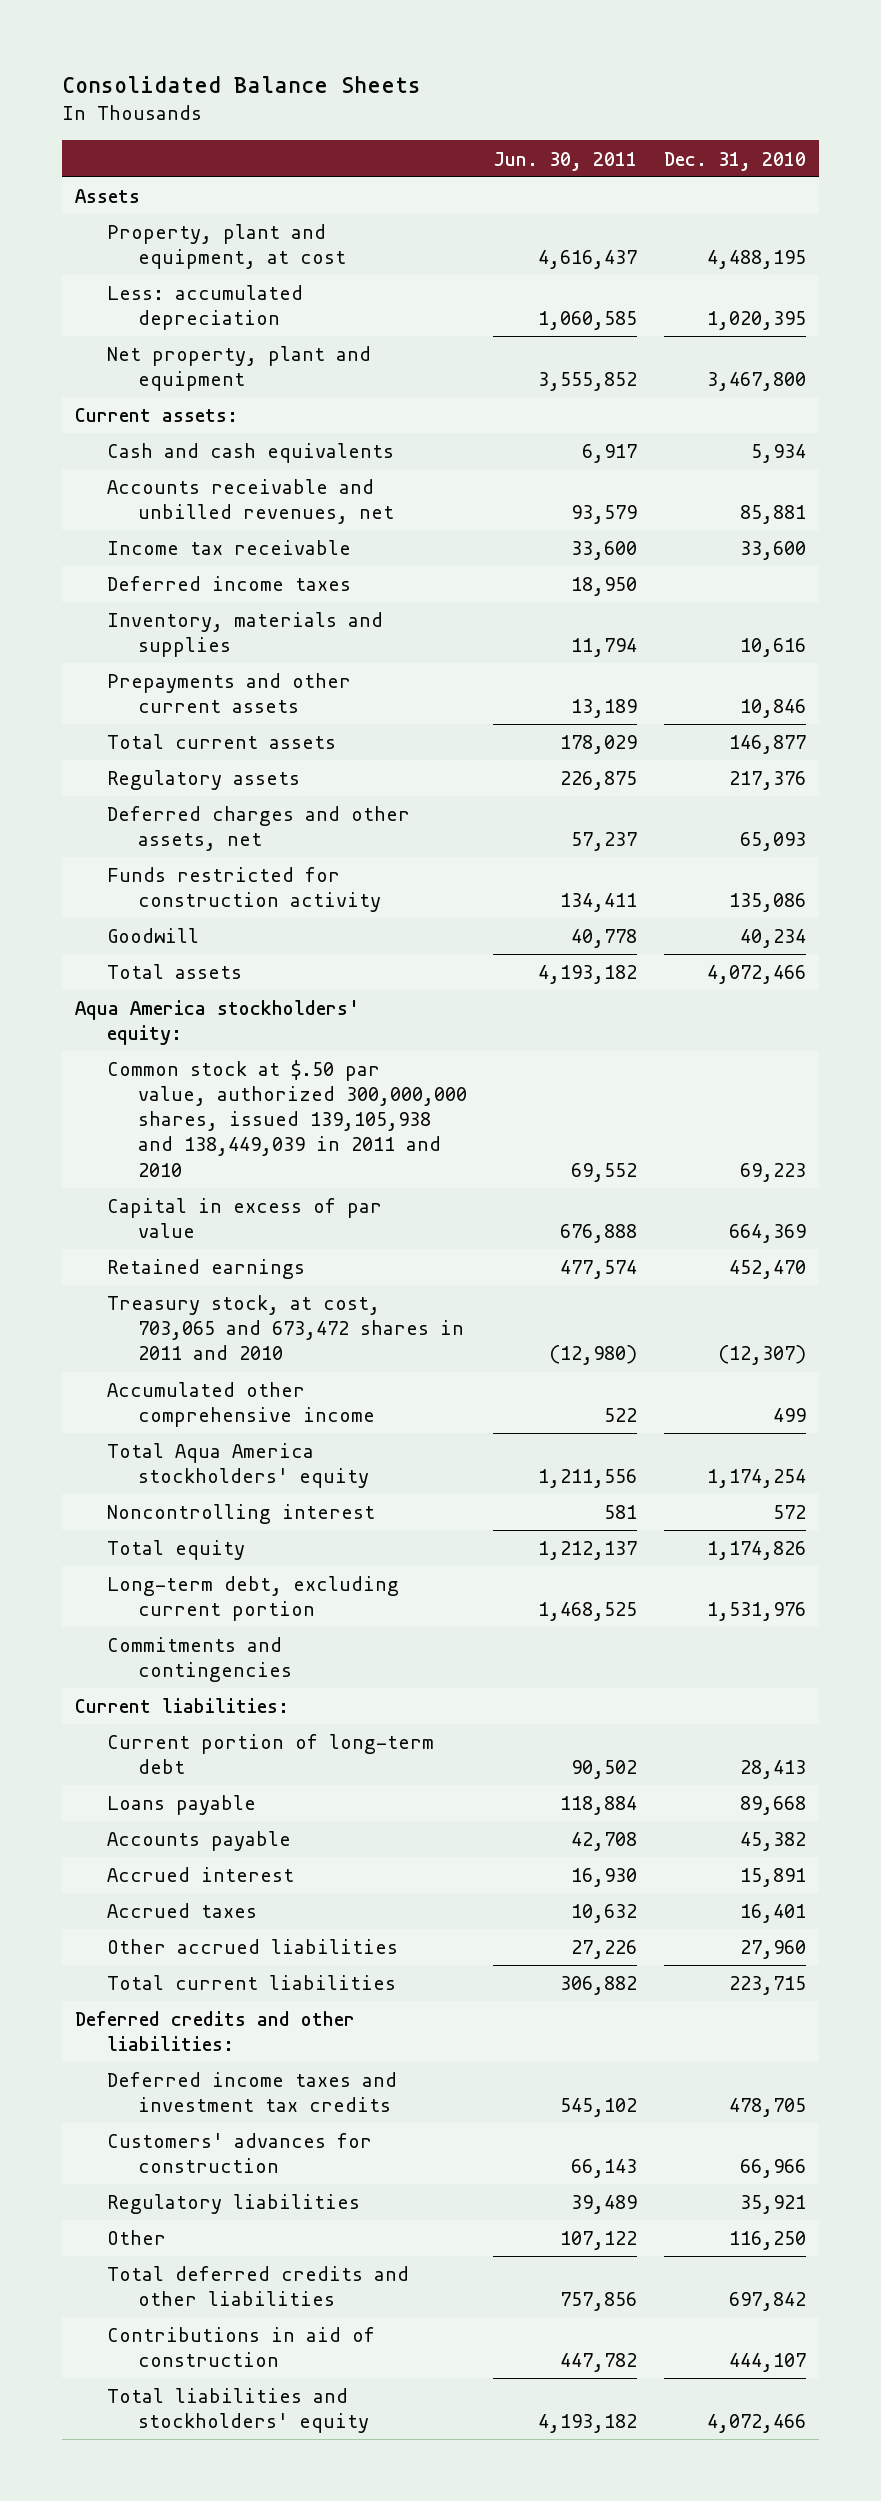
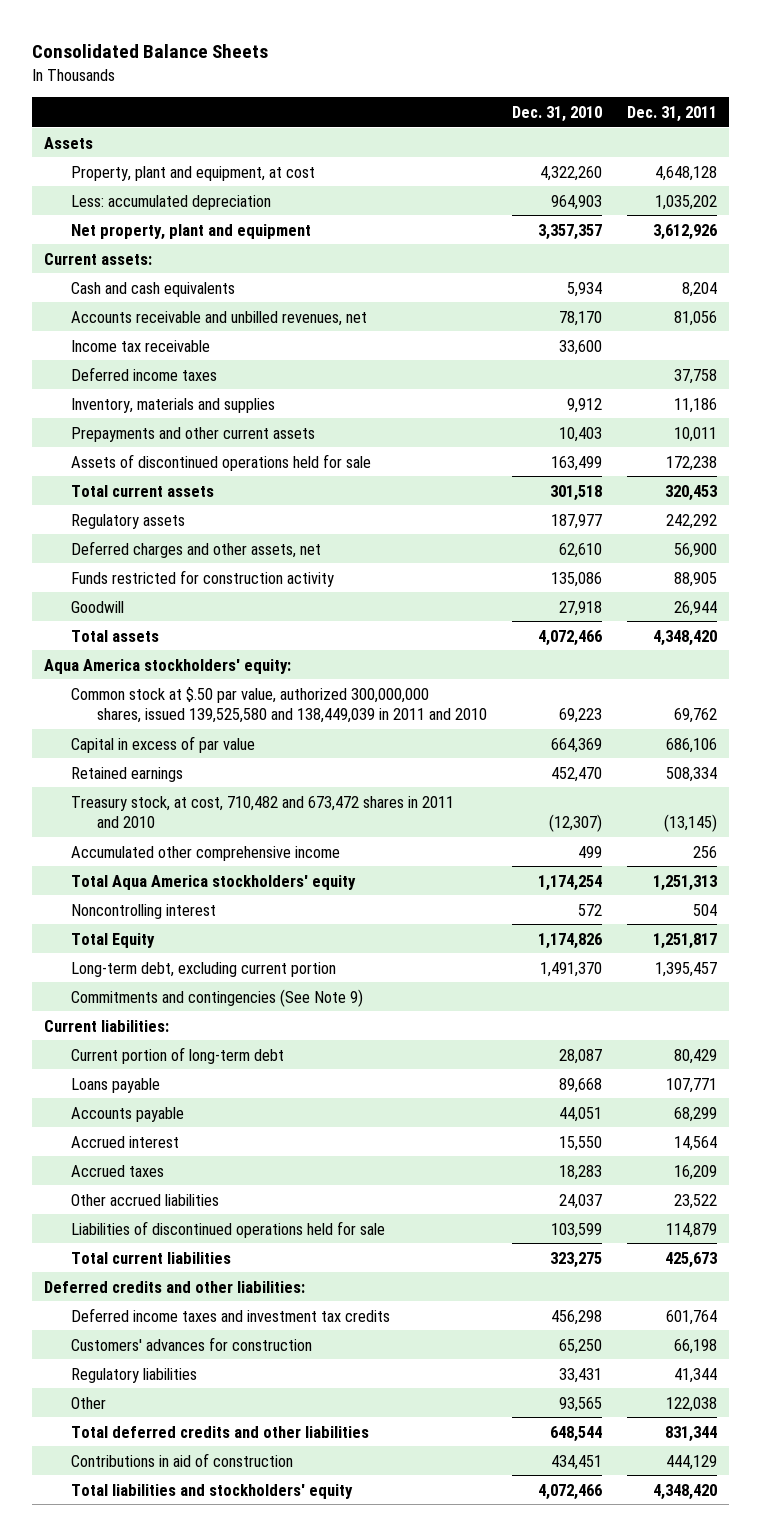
- | Jun. 30, 2011 | Dec. 31, 2010
+ | Dec. 31, 2010 | Dec. 31, 2011
- Property, plant and equipment, at cost | 4,616,437 | 4,488,195
- Less: accumulated depreciation | 1,060,585 | 1,020,395
- Net property, plant and equipment | 3,555,852 | 3,467,800
+ Property, plant and equipment, at cost | 4,322,260 | 4,648,128
+ Less: accumulated depreciation | 964,903 | 1,035,202
+ Net property, plant and equipment | 3,357,357 | 3,612,926
- Accounts receivable and unbilled revenues, net | 93,579 | 85,881
+ Accounts receivable and unbilled revenues, net | 78,170 | 81,056
- Inventory, materials and supplies | 11,794 | 10,616
- Prepayments and other current assets | 13,189 | 10,846
- Total current assets | 178,029 | 146,877
- Regulatory assets | 226,875 | 217,376
- Deferred charges and other assets, net | 57,237 | 65,093
+ Inventory, materials and supplies | 9,912 | 11,186
+ Prepayments and other current assets | 10,403 | 10,011
+ Assets of discontinued operations held for sale | 163,499 | 172,238
+ Total current assets | 301,518 | 320,453
+ Regulatory assets | 187,977 | 242,292
+ Deferred charges and other assets, net | 62,610 | 56,900
- Goodwill | 40,778 | 40,234
+ Goodwill | 27,918 | 26,944
- Common stock at $.50 par value, authorized 300,000,000 shares, issued 139,105,938 and 138,449,039 in 2011 and 2010 | 69,552 | 69,223
+ Common stock at $.50 par value, authorized 300,000,000 shares, issued 139,525,580 and 138,449,039 in 2011 and 2010 | 69,223 | 69,762
- Treasury stock, at cost, 703,065 and 673,472 shares in 2011 and 2010 | (12,980) | (12,307)
+ Treasury stock, at cost, 710,482 and 673,472 shares in 2011 and 2010 | (12,307) | (13,145)
- Total equity | 1,212,137 | 1,174,826
- Long-term debt, excluding current portion | 1,468,525 | 1,531,976
- Commitments and contingencies
+ Total Equity | 1,174,826 | 1,251,817
+ Long-term debt, excluding current portion | 1,491,370 | 1,395,457
+ Commitments and contingencies (See Note 9)
- Current portion of long-term debt | 90,502 | 28,413
+ Current portion of long-term debt | 28,087 | 80,429
- Accounts payable | 42,708 | 45,382
- Accrued interest | 16,930 | 15,891
- Accrued taxes | 10,632 | 16,401
- Other accrued liabilities | 27,226 | 27,960
- Total current liabilities | 306,882 | 223,715
+ Accounts payable | 44,051 | 68,299
+ Accrued interest | 15,550 | 14,564
+ Accrued taxes | 18,283 | 16,209
+ Other accrued liabilities | 24,037 | 23,522
+ Liabilities of discontinued operations held for sale | 103,599 | 114,879
+ Total current liabilities | 323,275 | 425,673
- Deferred income taxes and investment tax credits | 545,102 | 478,705
- Customers' advances for construction | 66,143 | 66,966
- Regulatory liabilities | 39,489 | 35,921
- Other | 107,122 | 116,250
- Total deferred credits and other liabilities | 757,856 | 697,842
- Contributions in aid of construction | 447,782 | 444,107
+ Deferred income taxes and investment tax credits | 456,298 | 601,764
+ Customers' advances for construction | 65,250 | 66,198
+ Regulatory liabilities | 33,431 | 41,344
+ Other | 93,565 | 122,038
+ Total deferred credits and other liabilities | 648,544 | 831,344
+ Contributions in aid of construction | 434,451 | 444,129

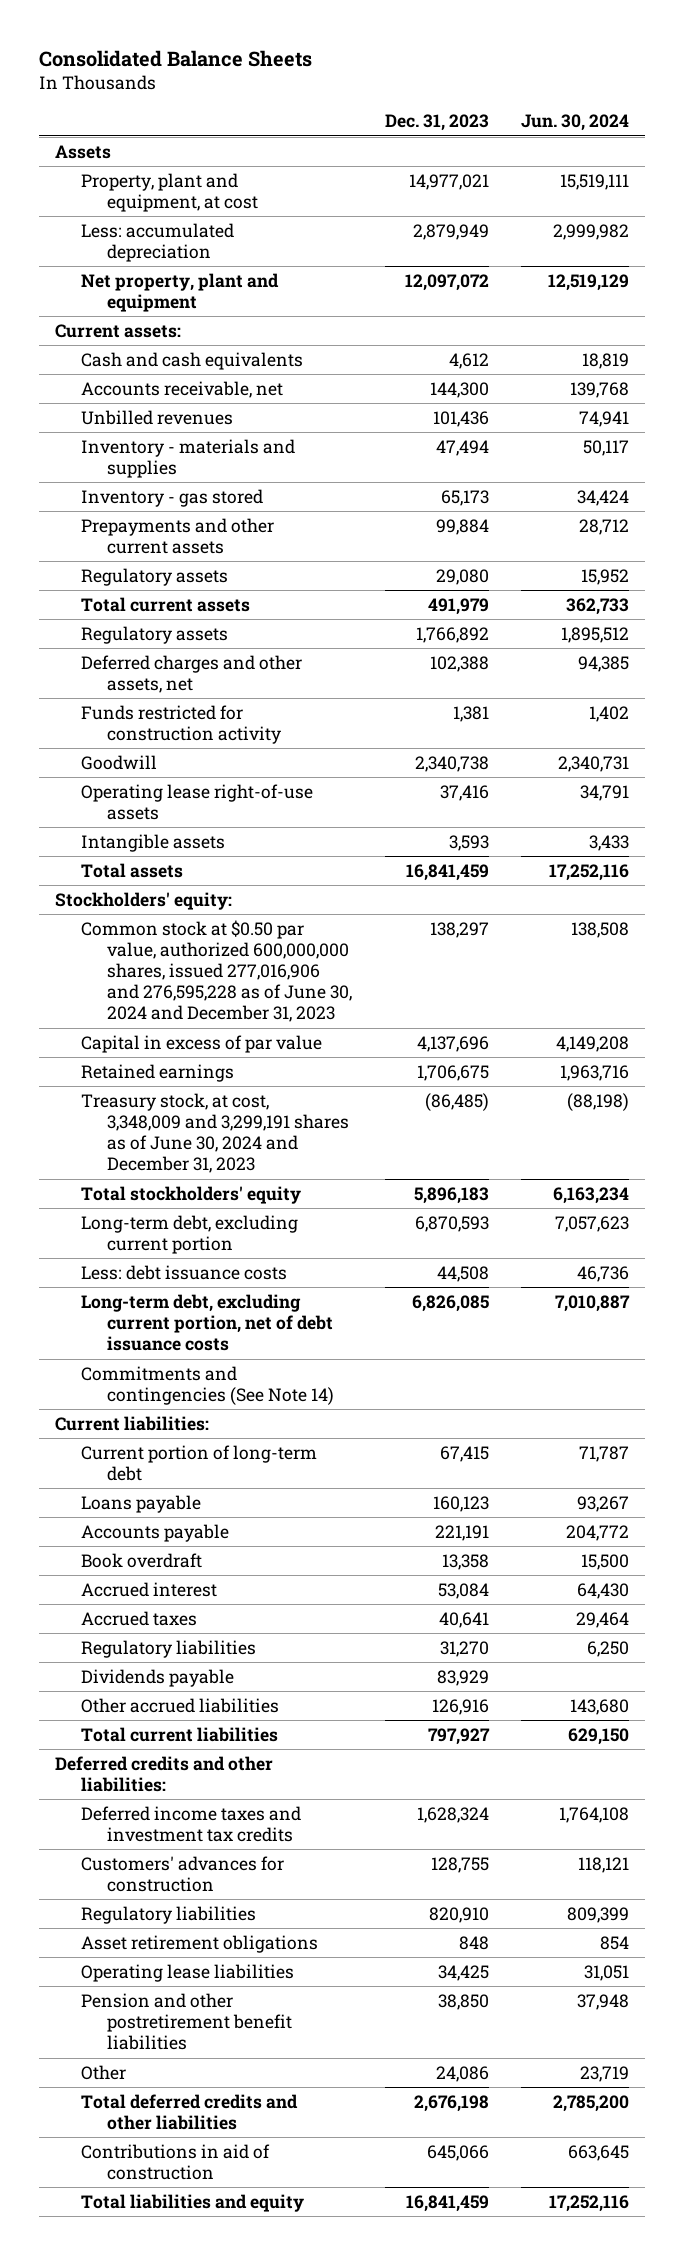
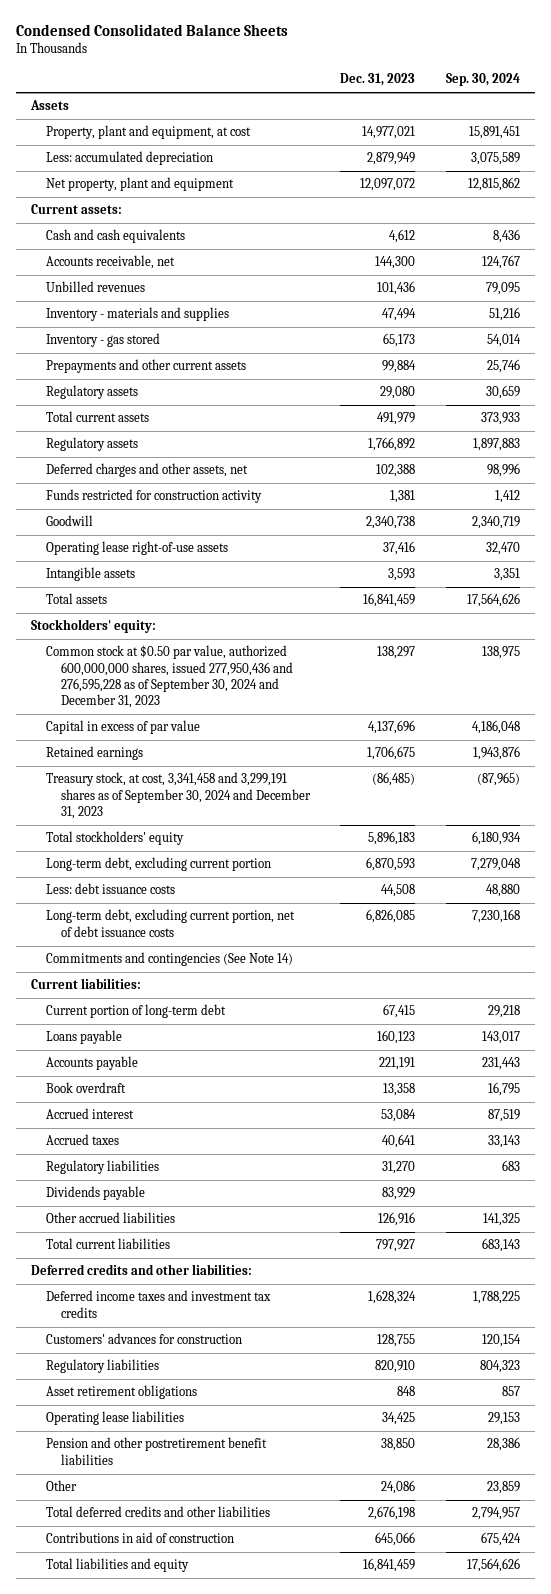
- Consolidated Balance Sheets
+ Condensed Consolidated Balance Sheets
- | Dec. 31, 2023 | Jun. 30, 2024
+ | Dec. 31, 2023 | Sep. 30, 2024
- Common stock at $0.50 par value, authorized 600,000,000 shares, issued 277,016,906 and 276,595,228 as of June 30, 2024 and December 31, 2023 | 138,297 | 138,508
+ Common stock at $0.50 par value, authorized 600,000,000 shares, issued 277,950,436 and 276,595,228 as of September 30, 2024 and December 31, 2023 | 138,297 | 138,975
- Treasury stock, at cost, 3,348,009 and 3,299,191 shares as of June 30, 2024 and December 31, 2023 | (86,485) | (88,198)
+ Treasury stock, at cost, 3,341,458 and 3,299,191 shares as of September 30, 2024 and December 31, 2023 | (86,485) | (87,965)

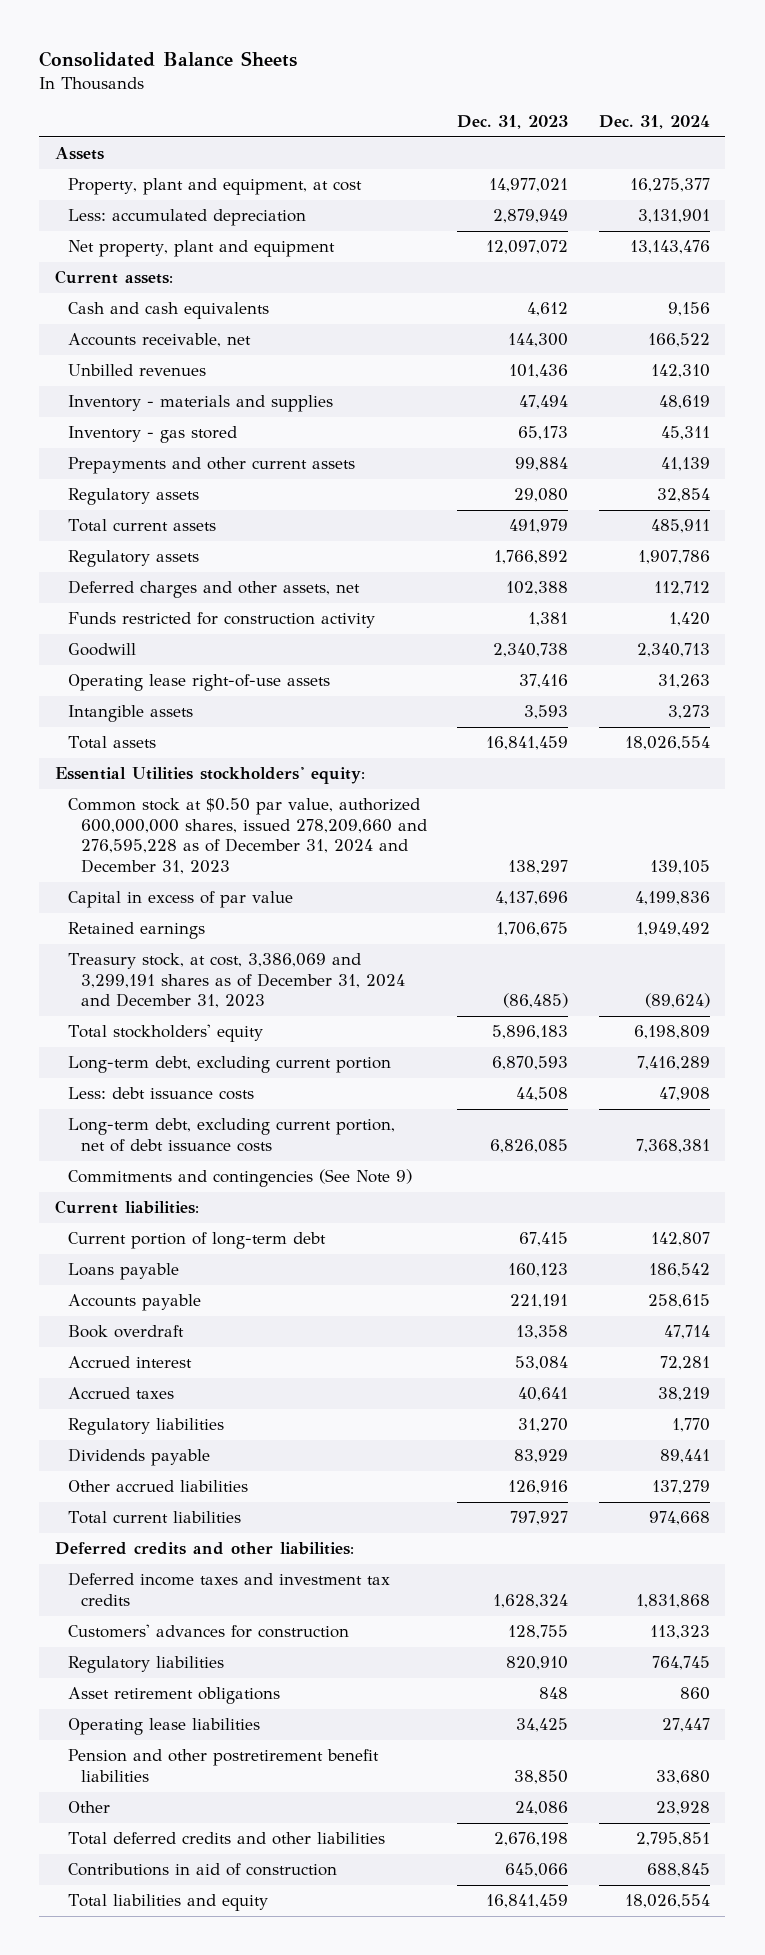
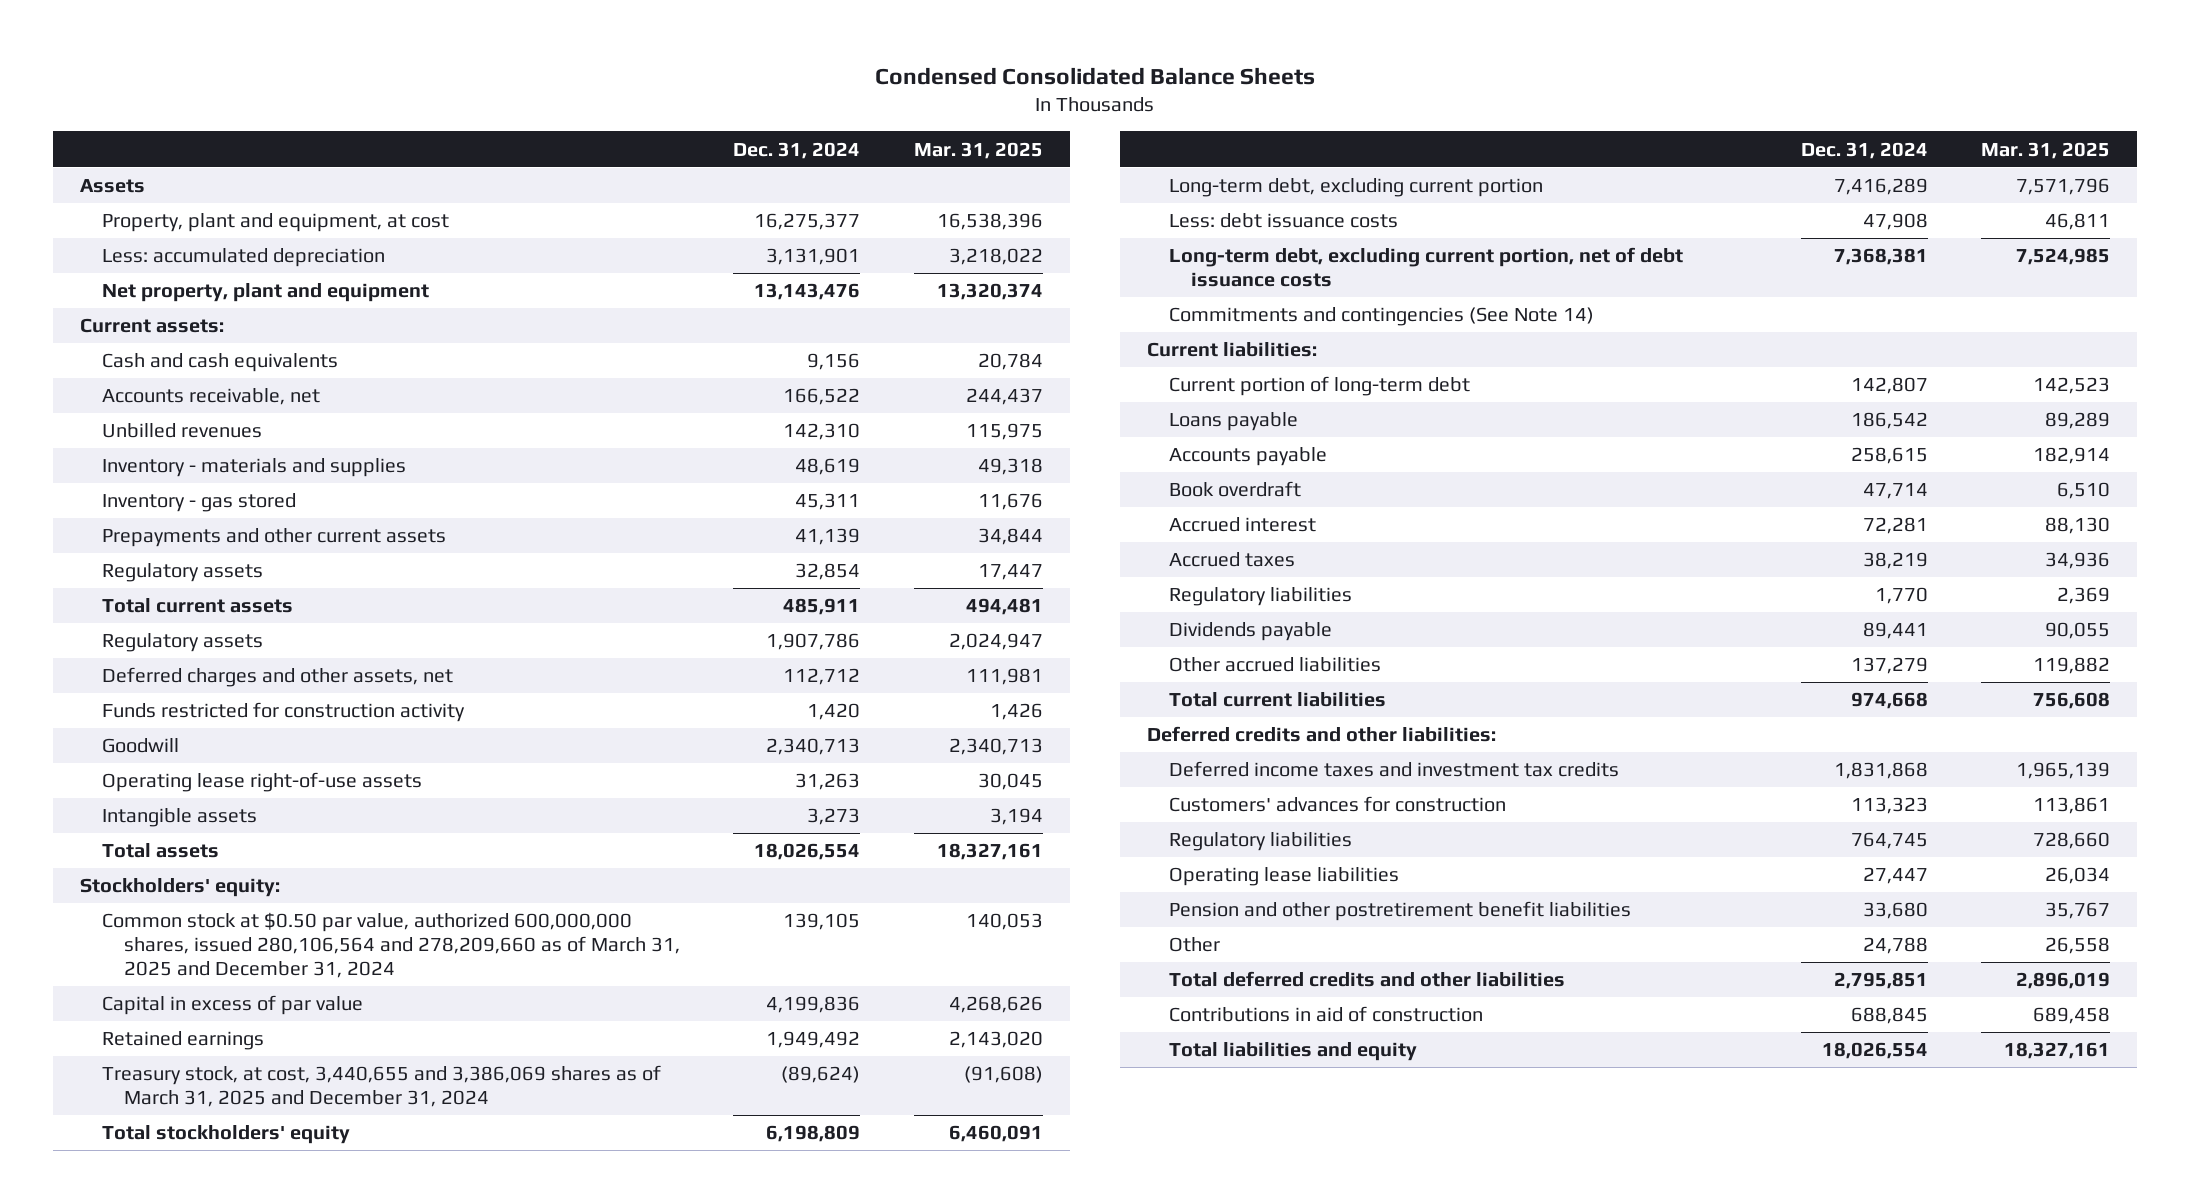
- Consolidated Balance Sheets
+ Condensed Consolidated Balance Sheets
- | Dec. 31, 2023 | Dec. 31, 2024
+ | Dec. 31, 2024 | Mar. 31, 2025
- Essential Utilities stockholders' equity:
- Common stock at $0.50 par value, authorized 600,000,000 shares, issued 278,209,660 and 276,595,228 as of December 31, 2024 and December 31, 2023 | 138,297 | 139,105
+ Stockholders' equity:
+ Common stock at $0.50 par value, authorized 600,000,000 shares, issued 280,106,564 and 278,209,660 as of March 31, 2025 and December 31, 2024 | 139,105 | 140,053
- Treasury stock, at cost, 3,386,069 and 3,299,191 shares as of December 31, 2024 and December 31, 2023 | (86,485) | (89,624)
+ Treasury stock, at cost, 3,440,655 and 3,386,069 shares as of March 31, 2025 and December 31, 2024 | (89,624) | (91,608)
- Commitments and contingencies (See Note 9)
+ Commitments and contingencies (See Note 14)
- Asset retirement obligations | 848 | 860
- Other | 24,086 | 23,928
+ Other | 24,788 | 26,558

